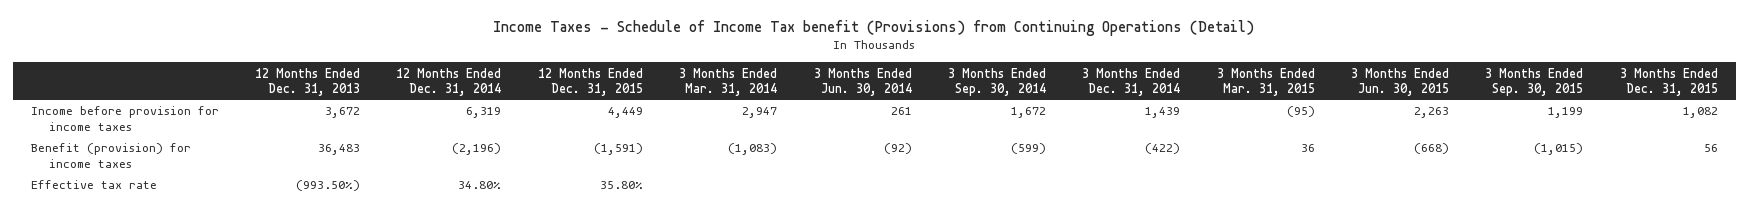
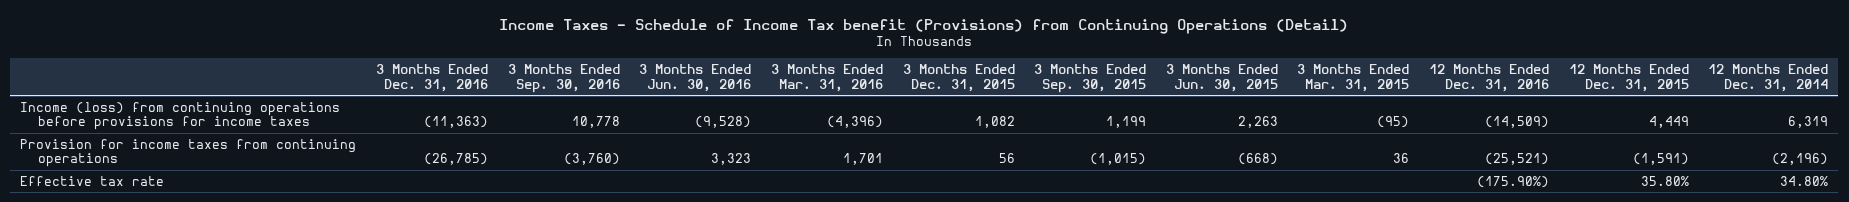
- | 12 Months Ended Dec. 31, 2013 | 12 Months Ended Dec. 31, 2014 | 12 Months Ended Dec. 31, 2015 | 3 Months Ended Mar. 31, 2014 | 3 Months Ended Jun. 30, 2014 | 3 Months Ended Sep. 30, 2014 | 3 Months Ended Dec. 31, 2014 | 3 Months Ended Mar. 31, 2015 | 3 Months Ended Jun. 30, 2015 | 3 Months Ended Sep. 30, 2015 | 3 Months Ended Dec. 31, 2015
+ | 3 Months Ended Dec. 31, 2016 | 3 Months Ended Sep. 30, 2016 | 3 Months Ended Jun. 30, 2016 | 3 Months Ended Mar. 31, 2016 | 3 Months Ended Dec. 31, 2015 | 3 Months Ended Sep. 30, 2015 | 3 Months Ended Jun. 30, 2015 | 3 Months Ended Mar. 31, 2015 | 12 Months Ended Dec. 31, 2016 | 12 Months Ended Dec. 31, 2015 | 12 Months Ended Dec. 31, 2014
- Income before provision for income taxes | 3,672 | 6,319 | 4,449 | 2,947 | 261 | 1,672 | 1,439 | (95) | 2,263 | 1,199 | 1,082
- Benefit (provision) for income taxes | 36,483 | (2,196) | (1,591) | (1,083) | (92) | (599) | (422) | 36 | (668) | (1,015) | 56
+ Income (loss) from continuing operations before provisions for income taxes | (11,363) | 10,778 | (9,528) | (4,396) | 1,082 | 1,199 | 2,263 | (95) | (14,509) | 4,449 | 6,319
+ Provision for income taxes from continuing operations | (26,785) | (3,760) | 3,323 | 1,701 | 56 | (1,015) | (668) | 36 | (25,521) | (1,591) | (2,196)

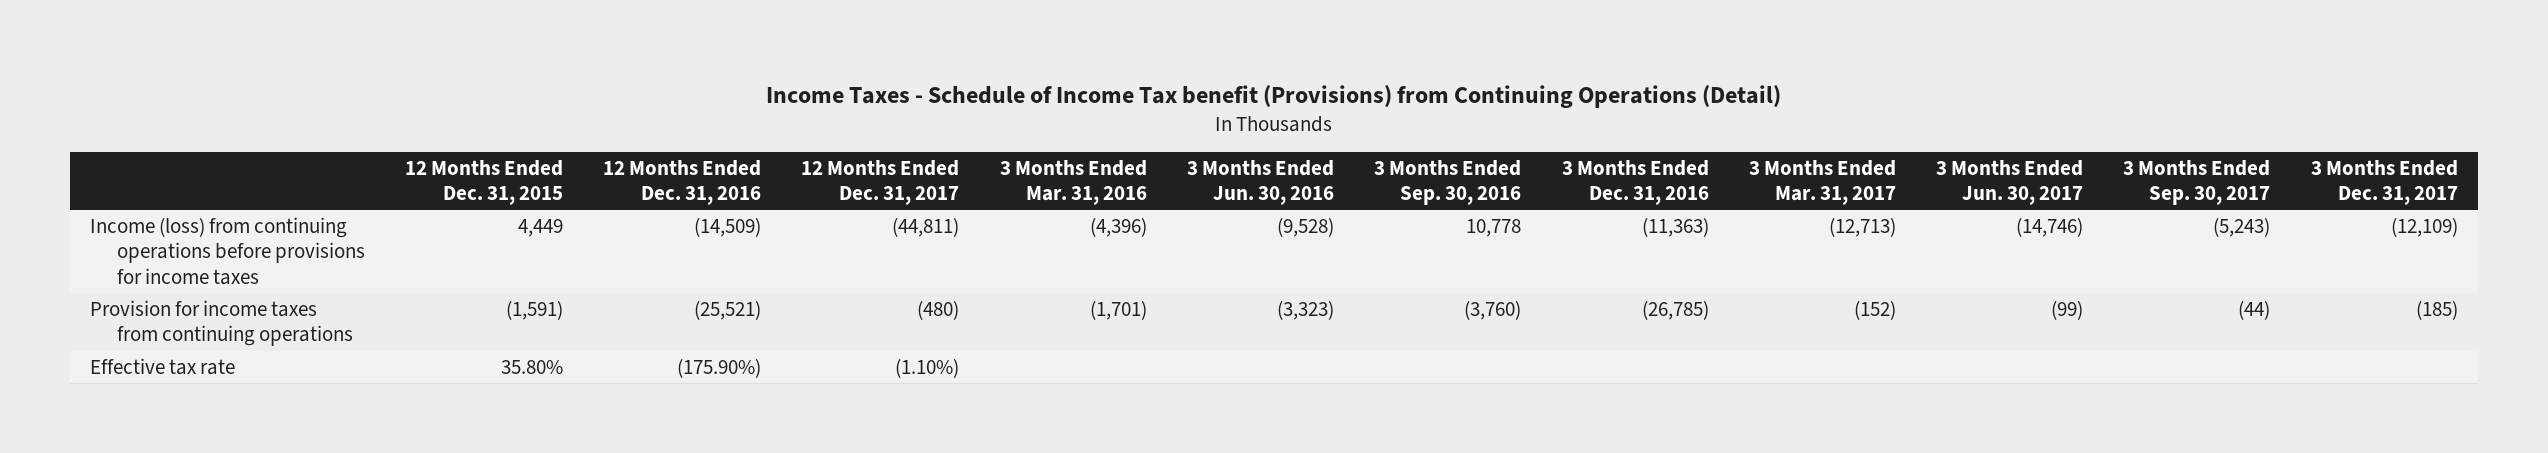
- | 3 Months Ended Dec. 31, 2016 | 3 Months Ended Sep. 30, 2016 | 3 Months Ended Jun. 30, 2016 | 3 Months Ended Mar. 31, 2016 | 3 Months Ended Dec. 31, 2015 | 3 Months Ended Sep. 30, 2015 | 3 Months Ended Jun. 30, 2015 | 3 Months Ended Mar. 31, 2015 | 12 Months Ended Dec. 31, 2016 | 12 Months Ended Dec. 31, 2015 | 12 Months Ended Dec. 31, 2014
+ | 12 Months Ended Dec. 31, 2015 | 12 Months Ended Dec. 31, 2016 | 12 Months Ended Dec. 31, 2017 | 3 Months Ended Mar. 31, 2016 | 3 Months Ended Jun. 30, 2016 | 3 Months Ended Sep. 30, 2016 | 3 Months Ended Dec. 31, 2016 | 3 Months Ended Mar. 31, 2017 | 3 Months Ended Jun. 30, 2017 | 3 Months Ended Sep. 30, 2017 | 3 Months Ended Dec. 31, 2017
- Provision for income taxes from continuing operations | (26,785) | (3,760) | 3,323 | 1,701 | 56 | (1,015) | (668) | 36 | (25,521) | (1,591) | (2,196)
+ Provision for income taxes from continuing operations | (1,591) | (25,521) | (480) | (1,701) | (3,323) | (3,760) | (26,785) | (152) | (99) | (44) | (185)

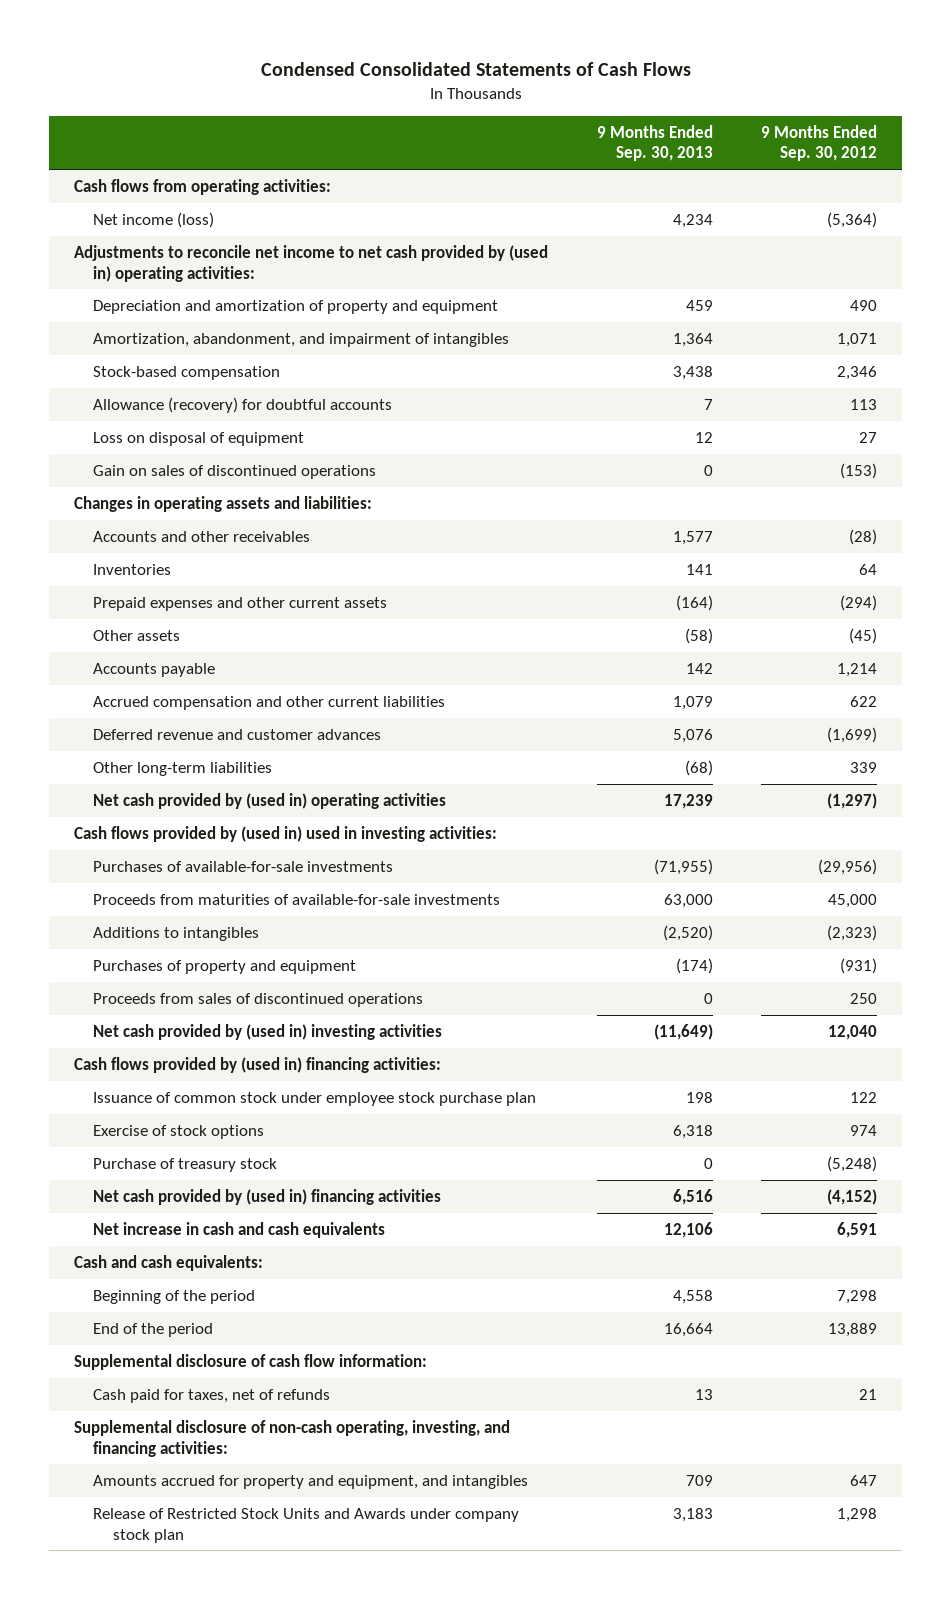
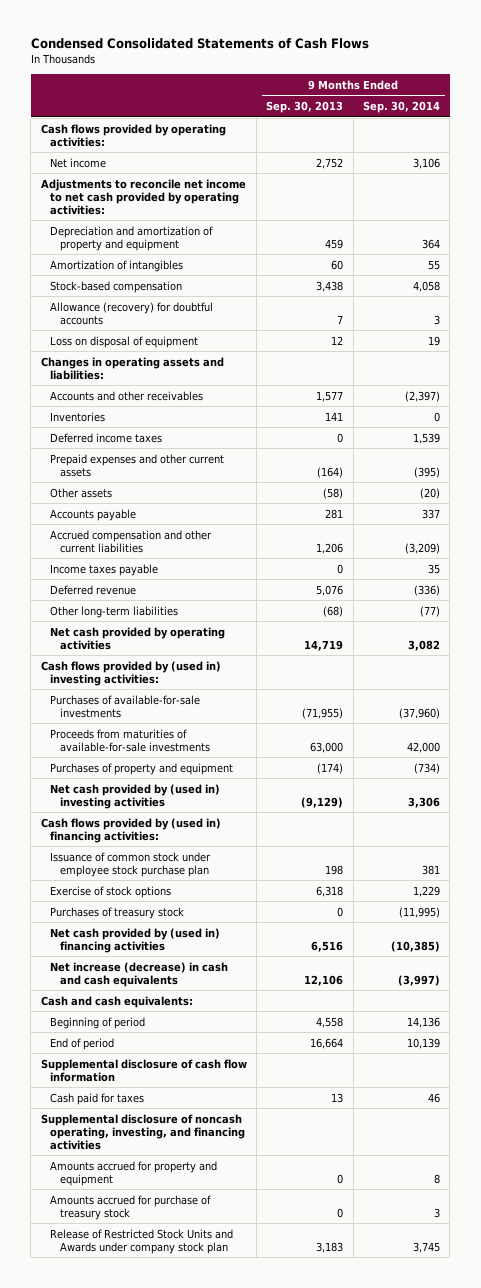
- | 9 Months Ended Sep. 30, 2013 | 9 Months Ended Sep. 30, 2012
+ | 9 Months Ended Sep. 30, 2013 | 9 Months Ended Sep. 30, 2014
- Cash flows from operating activities:
- Net income (loss) | 4,234 | (5,364)
- Adjustments to reconcile net income to net cash provided by (used in) operating activities:
+ Cash flows provided by operating activities:
+ Net income | 2,752 | 3,106
+ Adjustments to reconcile net income to net cash provided by operating activities:
- Amortization, abandonment, and impairment of intangibles | 1,364 | 1,071
+ Amortization of intangibles | 60 | 55
- Gain on sales of discontinued operations | 0 | (153)
+ Deferred income taxes | 0 | 1,539
- Accounts payable | 142 | 1,214
- Accrued compensation and other current liabilities | 1,079 | 622
- Deferred revenue and customer advances | 5,076 | (1,699)
+ Accounts payable | 281 | 337
+ Accrued compensation and other current liabilities | 1,206 | (3,209)
+ Income taxes payable | 0 | 35
+ Deferred revenue | 5,076 | (336)
- Net cash provided by (used in) operating activities | 17,239 | (1,297)
- Cash flows provided by (used in) used in investing activities:
+ Net cash provided by operating activities | 14,719 | 3,082
+ Cash flows provided by (used in) investing activities:
- Additions to intangibles | (2,520) | (2,323)
- Proceeds from sales of discontinued operations | 0 | 250
- Net cash provided by (used in) investing activities | (11,649) | 12,040
+ Net cash provided by (used in) investing activities | (9,129) | 3,306
- Purchase of treasury stock | 0 | (5,248)
+ Purchases of treasury stock | 0 | (11,995)
- Net increase in cash and cash equivalents | 12,106 | 6,591
+ Net increase (decrease) in cash and cash equivalents | 12,106 | (3,997)
- Beginning of the period | 4,558 | 7,298
- End of the period | 16,664 | 13,889
- Supplemental disclosure of cash flow information:
- Cash paid for taxes, net of refunds | 13 | 21
- Supplemental disclosure of non-cash operating, investing, and financing activities:
- Amounts accrued for property and equipment, and intangibles | 709 | 647
+ Beginning of period | 4,558 | 14,136
+ End of period | 16,664 | 10,139
+ Supplemental disclosure of cash flow information
+ Cash paid for taxes | 13 | 46
+ Supplemental disclosure of noncash operating, investing, and financing activities
+ Amounts accrued for property and equipment | 0 | 8
+ Amounts accrued for purchase of treasury stock | 0 | 3

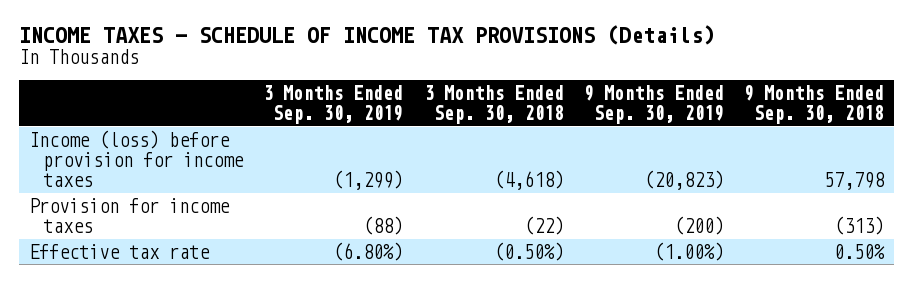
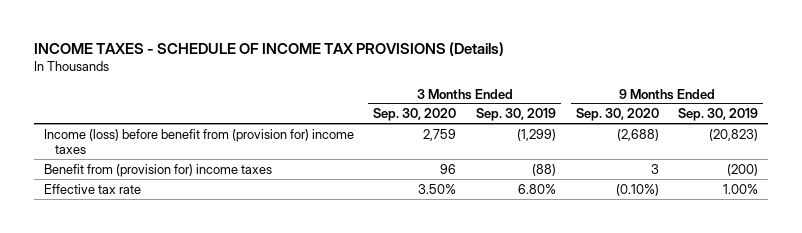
- | 3 Months Ended Sep. 30, 2019 | 3 Months Ended Sep. 30, 2018 | 9 Months Ended Sep. 30, 2019 | 9 Months Ended Sep. 30, 2018
+ | 3 Months Ended Sep. 30, 2020 | 3 Months Ended Sep. 30, 2019 | 9 Months Ended Sep. 30, 2020 | 9 Months Ended Sep. 30, 2019
- Income (loss) before provision for income taxes | (1,299) | (4,618) | (20,823) | 57,798
- Provision for income taxes | (88) | (22) | (200) | (313)
- Effective tax rate | (6.80%) | (0.50%) | (1.00%) | 0.50%
+ Income (loss) before benefit from (provision for) income taxes | 2,759 | (1,299) | (2,688) | (20,823)
+ Benefit from (provision for) income taxes | 96 | (88) | 3 | (200)
+ Effective tax rate | 3.50% | 6.80% | (0.10%) | 1.00%

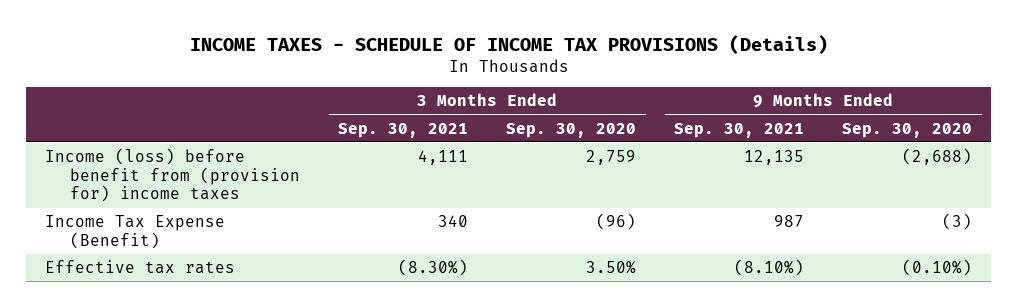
- | 3 Months Ended Sep. 30, 2020 | 3 Months Ended Sep. 30, 2019 | 9 Months Ended Sep. 30, 2020 | 9 Months Ended Sep. 30, 2019
+ | 3 Months Ended Sep. 30, 2021 | 3 Months Ended Sep. 30, 2020 | 9 Months Ended Sep. 30, 2021 | 9 Months Ended Sep. 30, 2020
- Benefit from (provision for) income taxes | 96 | (88) | 3 | (200)
- Effective tax rate | 3.50% | 6.80% | (0.10%) | 1.00%
+ Income Tax Expense (Benefit) | 340 | (96) | 987 | (3)
+ Effective tax rates | (8.30%) | 3.50% | (8.10%) | (0.10%)

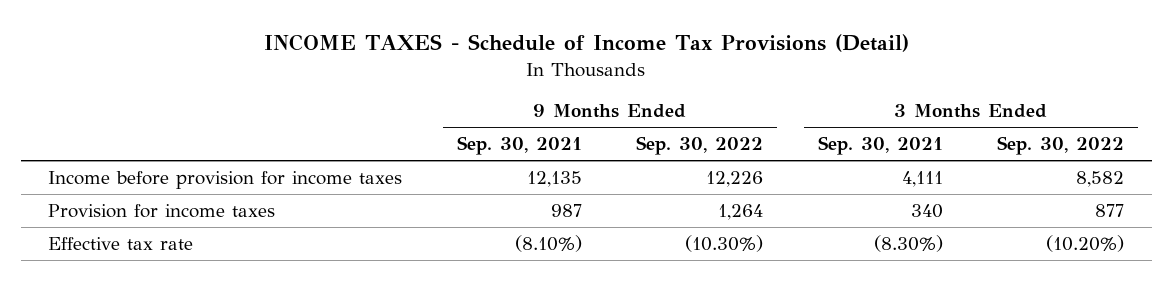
- INCOME TAXES - SCHEDULE OF INCOME TAX PROVISIONS (Details)
+ INCOME TAXES - Schedule of Income Tax Provisions (Detail)
- | 3 Months Ended Sep. 30, 2021 | 3 Months Ended Sep. 30, 2020 | 9 Months Ended Sep. 30, 2021 | 9 Months Ended Sep. 30, 2020
+ | 9 Months Ended Sep. 30, 2021 | 9 Months Ended Sep. 30, 2022 | 3 Months Ended Sep. 30, 2021 | 3 Months Ended Sep. 30, 2022
- Income (loss) before benefit from (provision for) income taxes | 4,111 | 2,759 | 12,135 | (2,688)
- Income Tax Expense (Benefit) | 340 | (96) | 987 | (3)
- Effective tax rates | (8.30%) | 3.50% | (8.10%) | (0.10%)
+ Income before provision for income taxes | 12,135 | 12,226 | 4,111 | 8,582
+ Provision for income taxes | 987 | 1,264 | 340 | 877
+ Effective tax rate | (8.10%) | (10.30%) | (8.30%) | (10.20%)

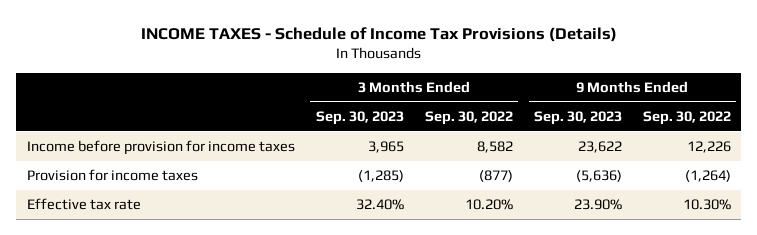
- INCOME TAXES - Schedule of Income Tax Provisions (Detail)
+ INCOME TAXES - Schedule of Income Tax Provisions (Details)
- | 9 Months Ended Sep. 30, 2021 | 9 Months Ended Sep. 30, 2022 | 3 Months Ended Sep. 30, 2021 | 3 Months Ended Sep. 30, 2022
+ | 3 Months Ended Sep. 30, 2023 | 3 Months Ended Sep. 30, 2022 | 9 Months Ended Sep. 30, 2023 | 9 Months Ended Sep. 30, 2022
- Provision for income taxes | 987 | 1,264 | 340 | 877
- Effective tax rate | (8.10%) | (10.30%) | (8.30%) | (10.20%)
+ Provision for income taxes | (1,285) | (877) | (5,636) | (1,264)
+ Effective tax rate | 32.40% | 10.20% | 23.90% | 10.30%

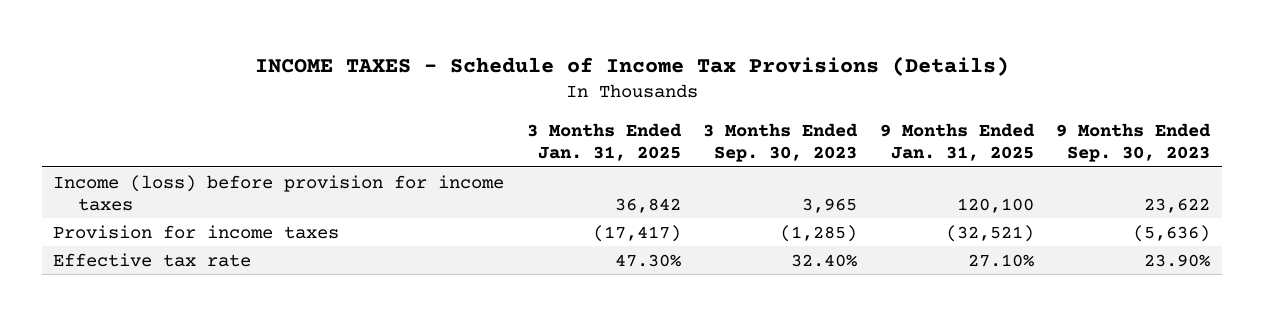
- | 3 Months Ended Sep. 30, 2023 | 3 Months Ended Sep. 30, 2022 | 9 Months Ended Sep. 30, 2023 | 9 Months Ended Sep. 30, 2022
+ | 3 Months Ended Jan. 31, 2025 | 3 Months Ended Sep. 30, 2023 | 9 Months Ended Jan. 31, 2025 | 9 Months Ended Sep. 30, 2023
- Income before provision for income taxes | 3,965 | 8,582 | 23,622 | 12,226
+ Income (loss) before provision for income taxes | 36,842 | 3,965 | 120,100 | 23,622

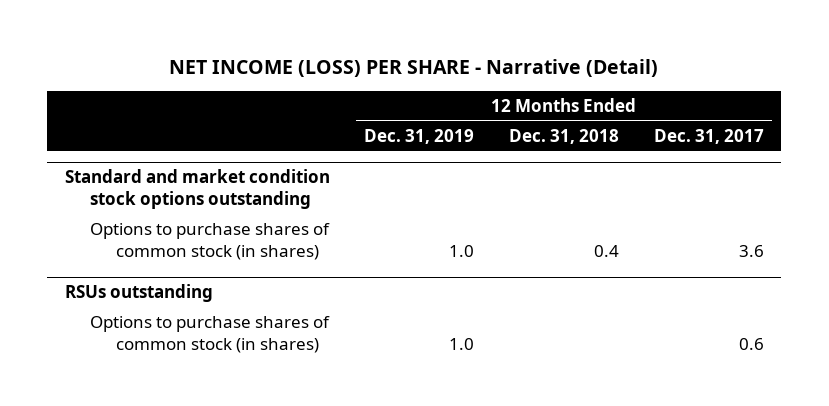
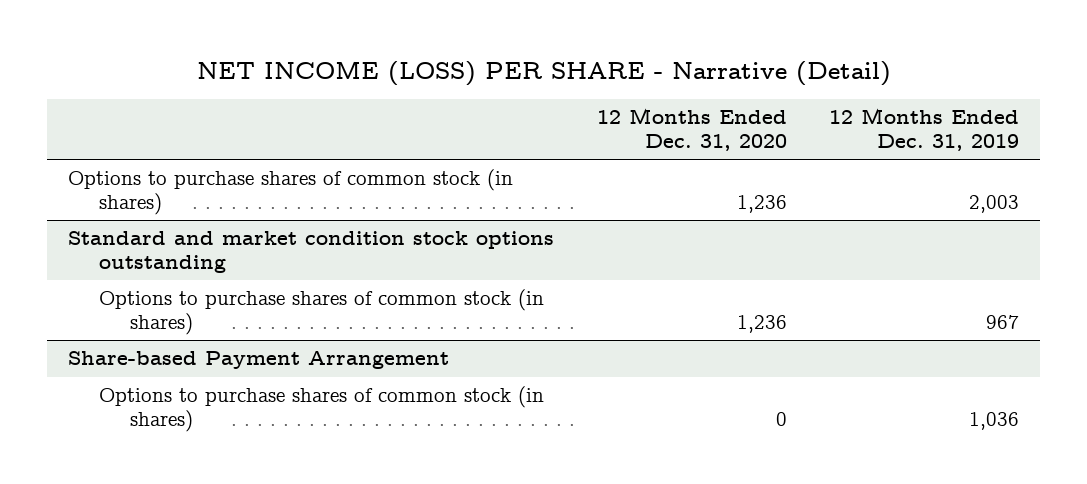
- | 12 Months Ended Dec. 31, 2019 | 12 Months Ended Dec. 31, 2018 | 12 Months Ended Dec. 31, 2017
+ | 12 Months Ended Dec. 31, 2020 | 12 Months Ended Dec. 31, 2019
+ Options to purchase shares of common stock (in shares) | 1,236 | 2,003
@ Standard and market condition stock options outstanding
- Options to purchase shares of common stock (in shares) | 1.0 | 0.4 | 3.6
- RSUs outstanding
- Options to purchase shares of common stock (in shares) | 1.0 | | 0.6
@ Standard and market condition stock options outstanding
+ Options to purchase shares of common stock (in shares) | 1,236 | 967
+ Share-based Payment Arrangement
+ Options to purchase shares of common stock (in shares) | 0 | 1,036

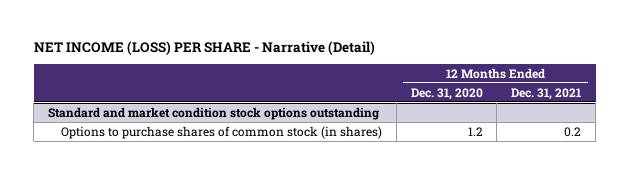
- | 12 Months Ended Dec. 31, 2020 | 12 Months Ended Dec. 31, 2019
+ | 12 Months Ended Dec. 31, 2020 | 12 Months Ended Dec. 31, 2021
- Options to purchase shares of common stock (in shares) | 1,236 | 2,003
@ Standard and market condition stock options outstanding
- Options to purchase shares of common stock (in shares) | 1,236 | 967
- Share-based Payment Arrangement
- Options to purchase shares of common stock (in shares) | 0 | 1,036
@ Standard and market condition stock options outstanding
+ Options to purchase shares of common stock (in shares) | 1.2 | 0.2

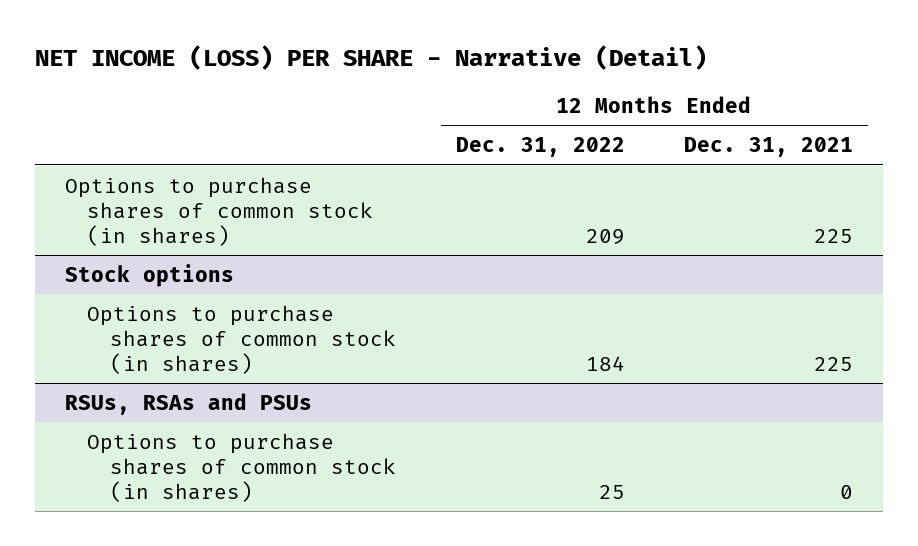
- | 12 Months Ended Dec. 31, 2020 | 12 Months Ended Dec. 31, 2021
+ | 12 Months Ended Dec. 31, 2022 | 12 Months Ended Dec. 31, 2021
- Standard and market condition stock options outstanding
- Options to purchase shares of common stock (in shares) | 1.2 | 0.2
+ Options to purchase shares of common stock (in shares) | 209 | 225
+ Stock options
+ Options to purchase shares of common stock (in shares) | 184 | 225
+ RSUs, RSAs and PSUs
+ Options to purchase shares of common stock (in shares) | 25 | 0

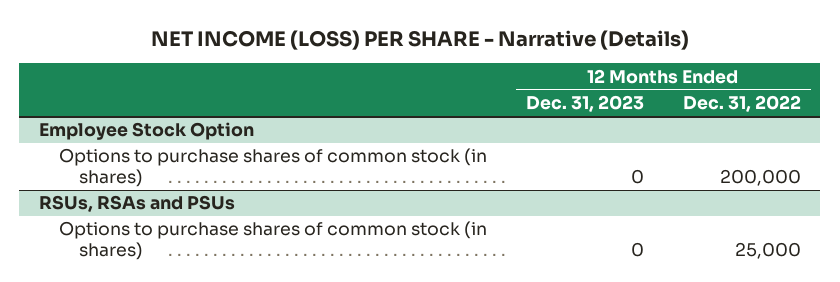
- NET INCOME (LOSS) PER SHARE - Narrative (Detail)
+ NET INCOME (LOSS) PER SHARE - Narrative (Details)
- | 12 Months Ended Dec. 31, 2022 | 12 Months Ended Dec. 31, 2021
+ | 12 Months Ended Dec. 31, 2023 | 12 Months Ended Dec. 31, 2022
- Options to purchase shares of common stock (in shares) | 209 | 225
- Stock options
- Options to purchase shares of common stock (in shares) | 184 | 225
+ Employee Stock Option
+ Options to purchase shares of common stock (in shares) | 0 | 200,000
@ RSUs, RSAs and PSUs
- Options to purchase shares of common stock (in shares) | 25 | 0
+ Options to purchase shares of common stock (in shares) | 0 | 25,000

